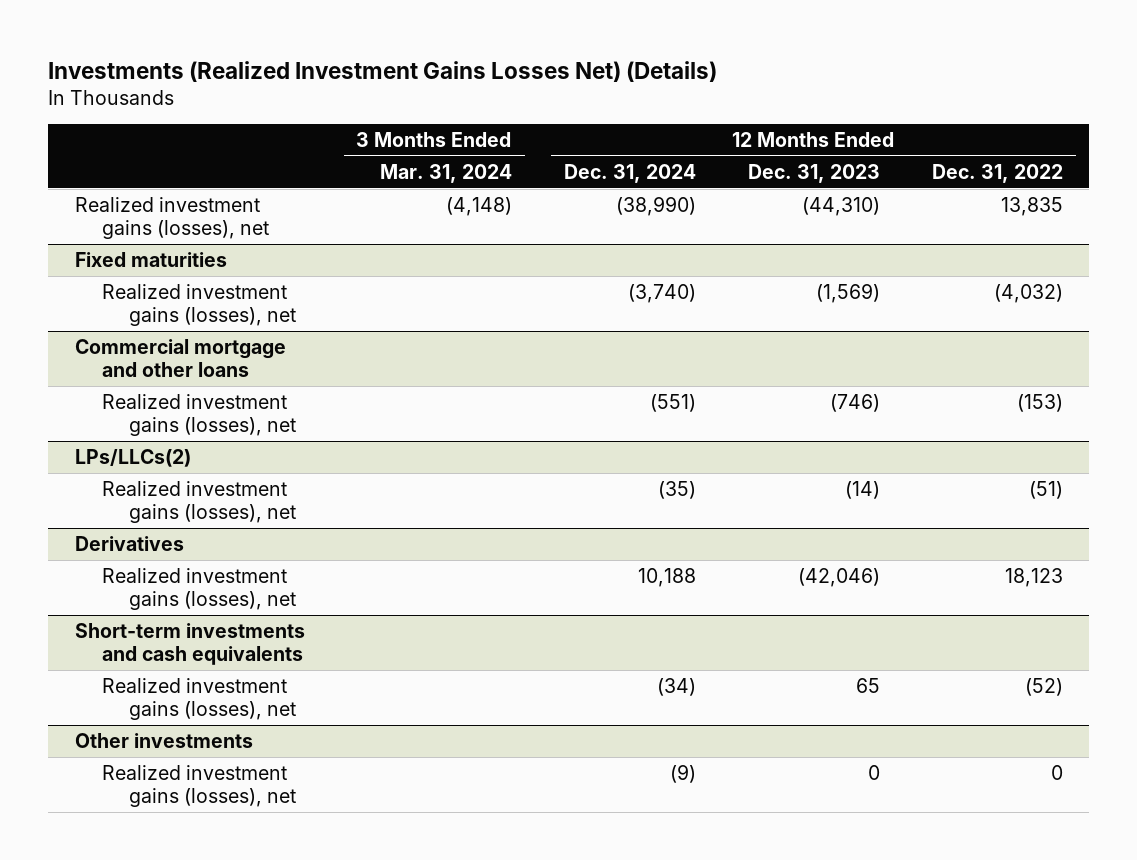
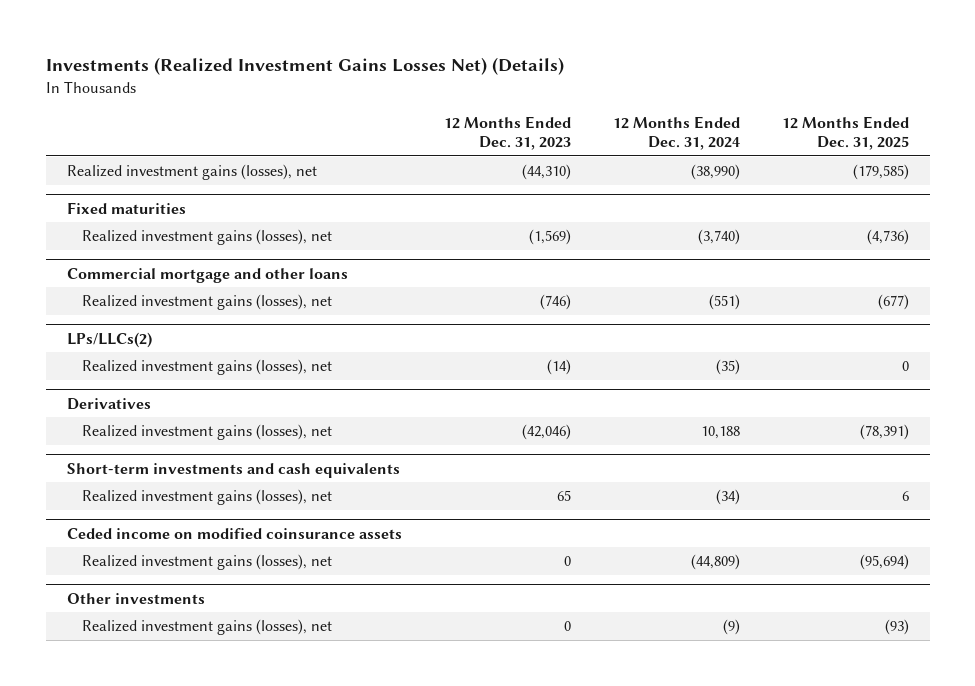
- | 3 Months Ended Mar. 31, 2024 | 12 Months Ended Dec. 31, 2024 | 12 Months Ended Dec. 31, 2023 | 12 Months Ended Dec. 31, 2022
+ | 12 Months Ended Dec. 31, 2023 | 12 Months Ended Dec. 31, 2024 | 12 Months Ended Dec. 31, 2025
+ Ceded income on modified coinsurance assets
+ Realized investment gains (losses), net | 0 | (44,809) | (95,694)

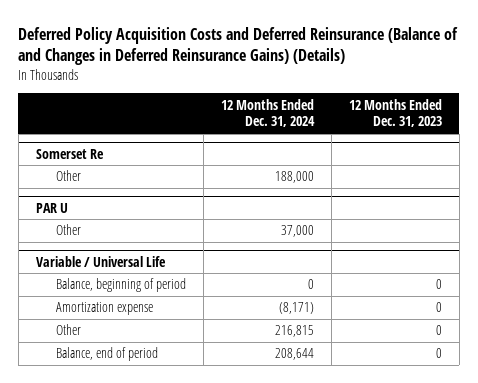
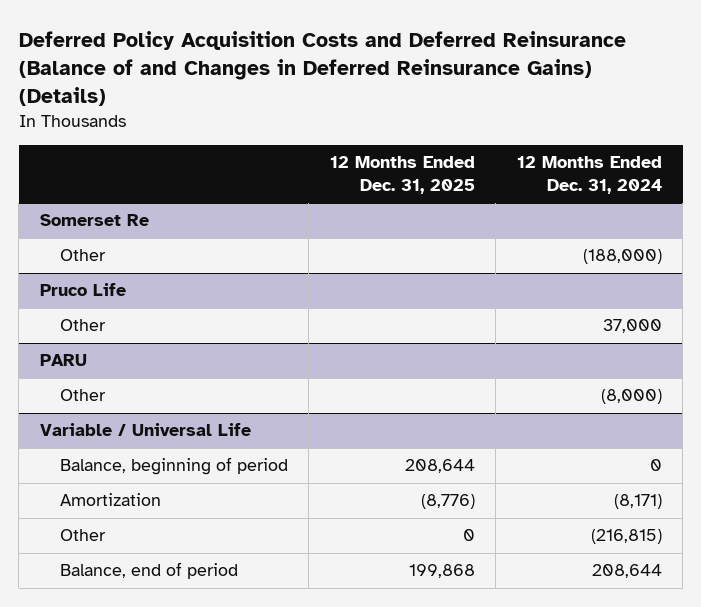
- | 12 Months Ended Dec. 31, 2024 | 12 Months Ended Dec. 31, 2023
+ | 12 Months Ended Dec. 31, 2025 | 12 Months Ended Dec. 31, 2024
@ Somerset Re
- Other | 188,000 |
- PAR U
@ Somerset Re
+ Other | | (188,000)
+ Pruco Life
+ PARU
+ Other | | (8,000)
@ Variable / Universal Life
- Amortization expense | (8,171) | 0
- Other | 216,815 | 0
+ Amortization | (8,776) | (8,171)
+ Other | 0 | (216,815)

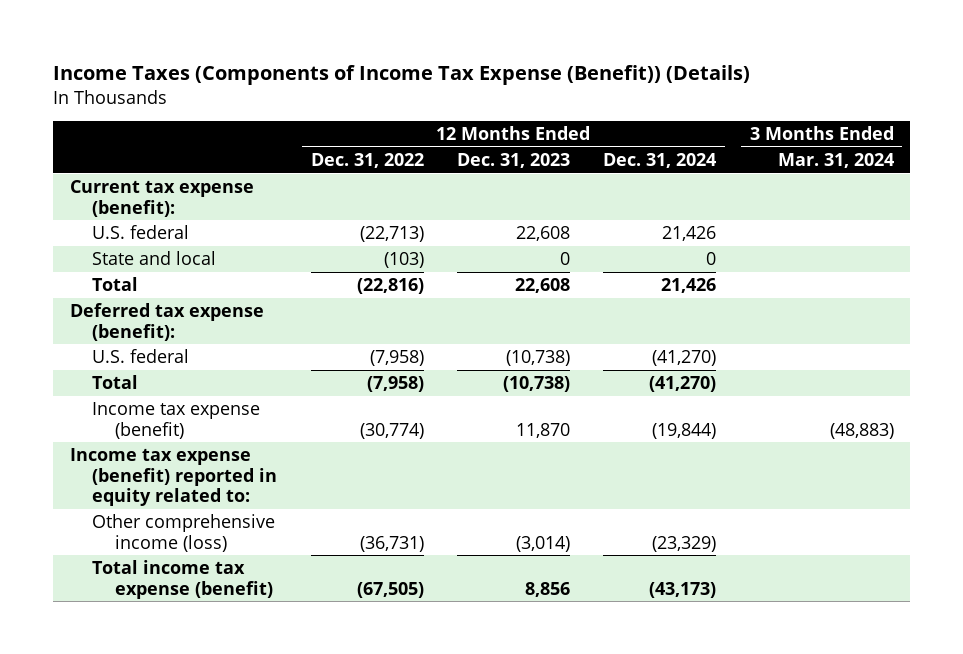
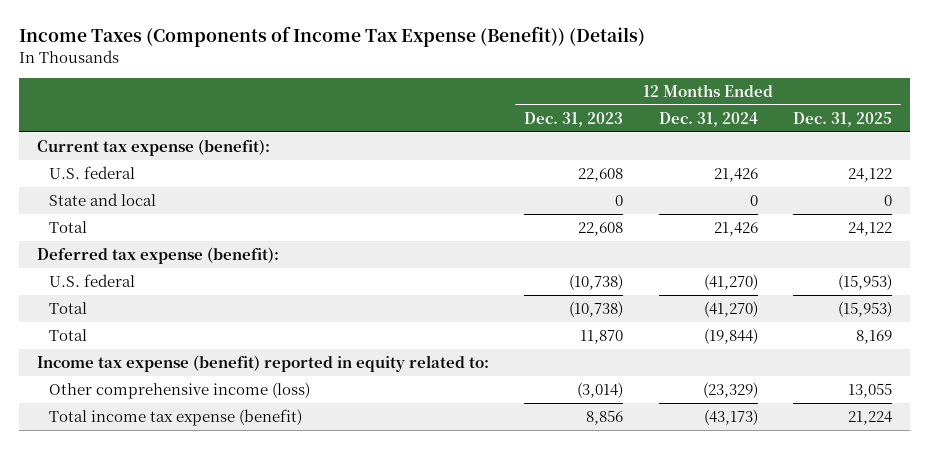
- | 12 Months Ended Dec. 31, 2022 | 12 Months Ended Dec. 31, 2023 | 12 Months Ended Dec. 31, 2024 | 3 Months Ended Mar. 31, 2024
+ | 12 Months Ended Dec. 31, 2023 | 12 Months Ended Dec. 31, 2024 | 12 Months Ended Dec. 31, 2025
- Income tax expense (benefit) | (30,774) | 11,870 | (19,844) | (48,883)
+ Total | 11,870 | (19,844) | 8,169

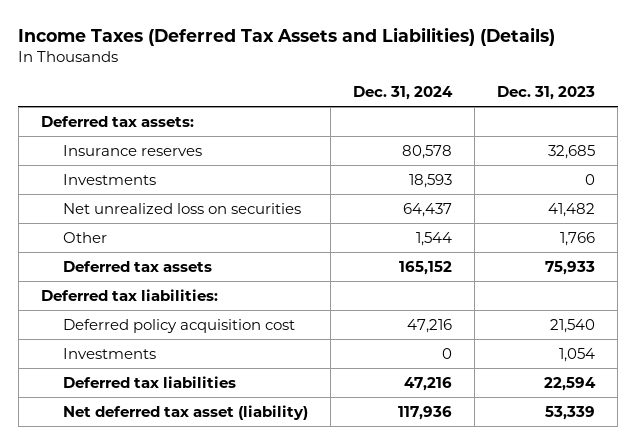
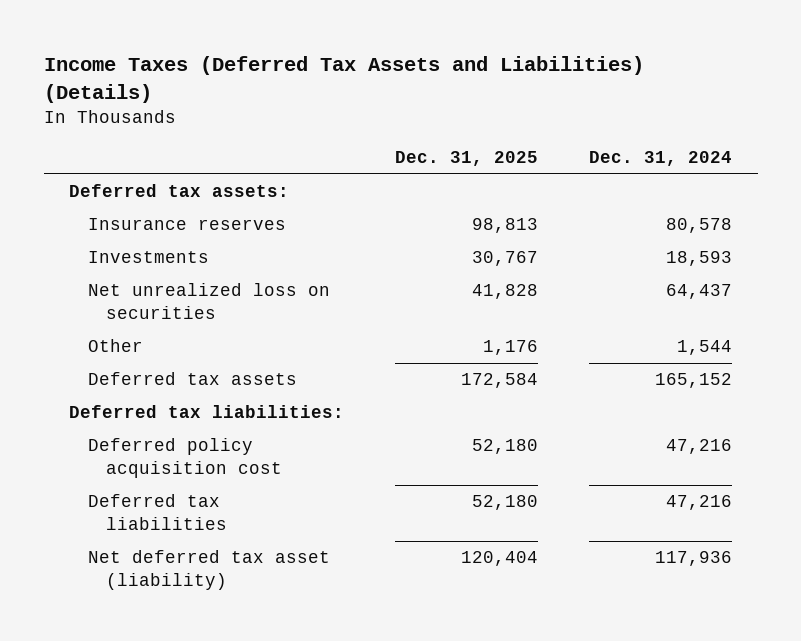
- | Dec. 31, 2024 | Dec. 31, 2023
+ | Dec. 31, 2025 | Dec. 31, 2024
- Investments | 0 | 1,054

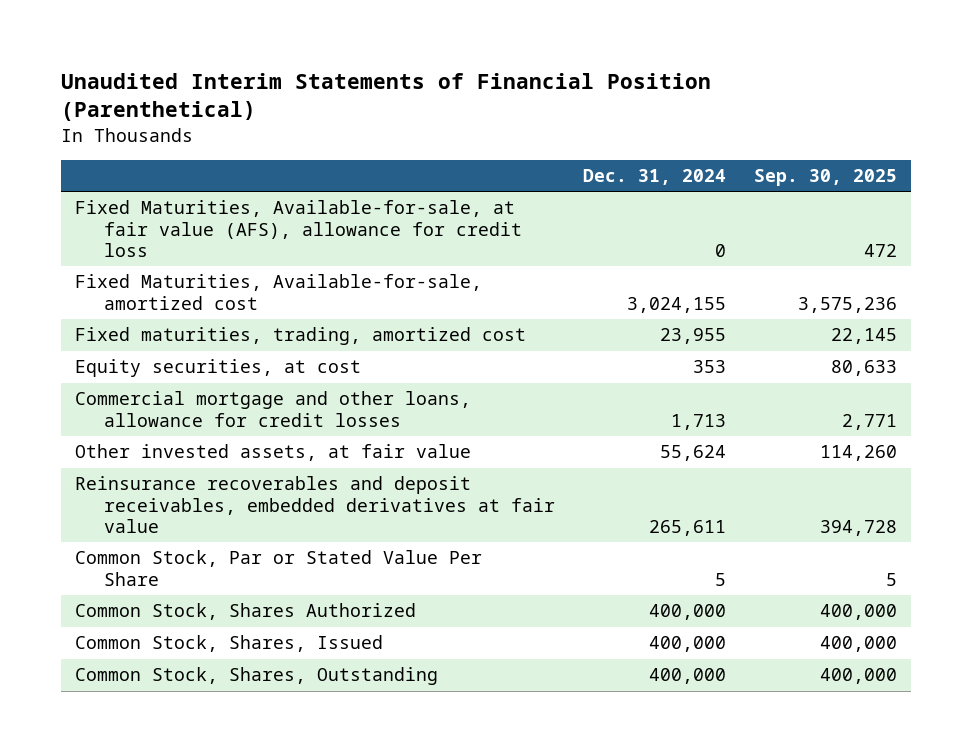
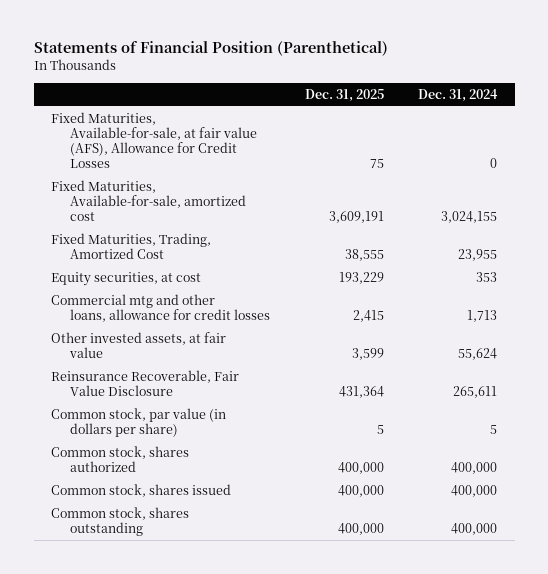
- Unaudited Interim Statements of Financial Position (Parenthetical)
+ Statements of Financial Position (Parenthetical)
- | Dec. 31, 2024 | Sep. 30, 2025
+ | Dec. 31, 2025 | Dec. 31, 2024
- Fixed Maturities, Available-for-sale, at fair value (AFS), allowance for credit loss | 0 | 472
+ Fixed Maturities, Available-for-sale, at fair value (AFS), Allowance for Credit Losses | 75 | 0
- Fixed maturities, trading, amortized cost | 23,955 | 22,145
+ Fixed Maturities, Trading, Amortized Cost | 38,555 | 23,955
- Commercial mortgage and other loans, allowance for credit losses | 1,713 | 2,771
+ Commercial mtg and other loans, allowance for credit losses | 2,415 | 1,713
- Reinsurance recoverables and deposit receivables, embedded derivatives at fair value | 265,611 | 394,728
- Common Stock, Par or Stated Value Per Share | 5 | 5
- Common Stock, Shares Authorized | 400,000 | 400,000
- Common Stock, Shares, Issued | 400,000 | 400,000
- Common Stock, Shares, Outstanding | 400,000 | 400,000
+ Reinsurance Recoverable, Fair Value Disclosure | 431,364 | 265,611
+ Common stock, par value (in dollars per share) | 5 | 5
+ Common stock, shares authorized | 400,000 | 400,000
+ Common stock, shares issued | 400,000 | 400,000
+ Common stock, shares outstanding | 400,000 | 400,000

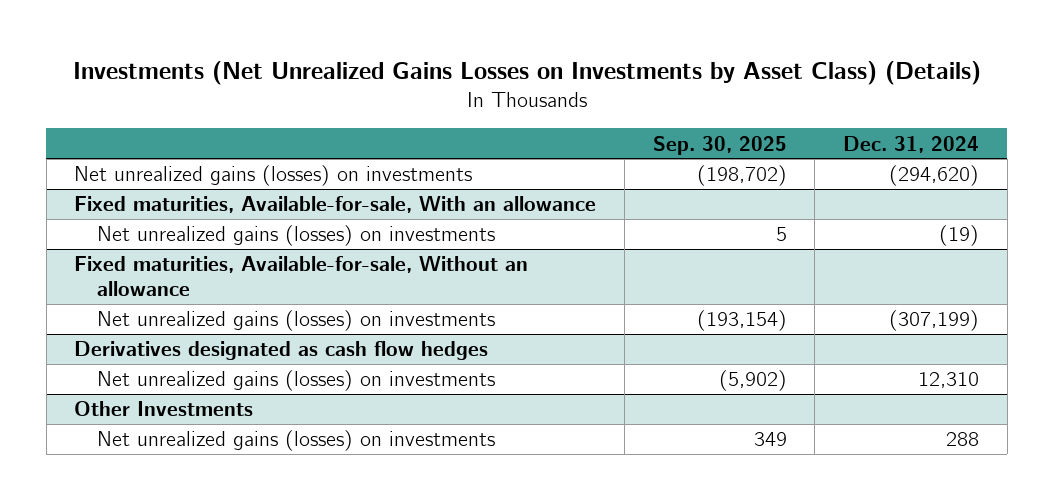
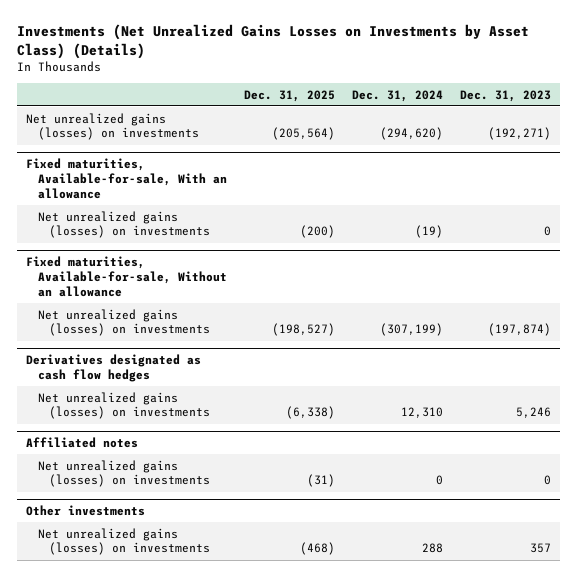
- | Sep. 30, 2025 | Dec. 31, 2024
+ | Dec. 31, 2025 | Dec. 31, 2024 | Dec. 31, 2023
- Other Investments
+ Affiliated notes
+ Net unrealized gains (losses) on investments | (31) | 0 | 0
+ Other investments

